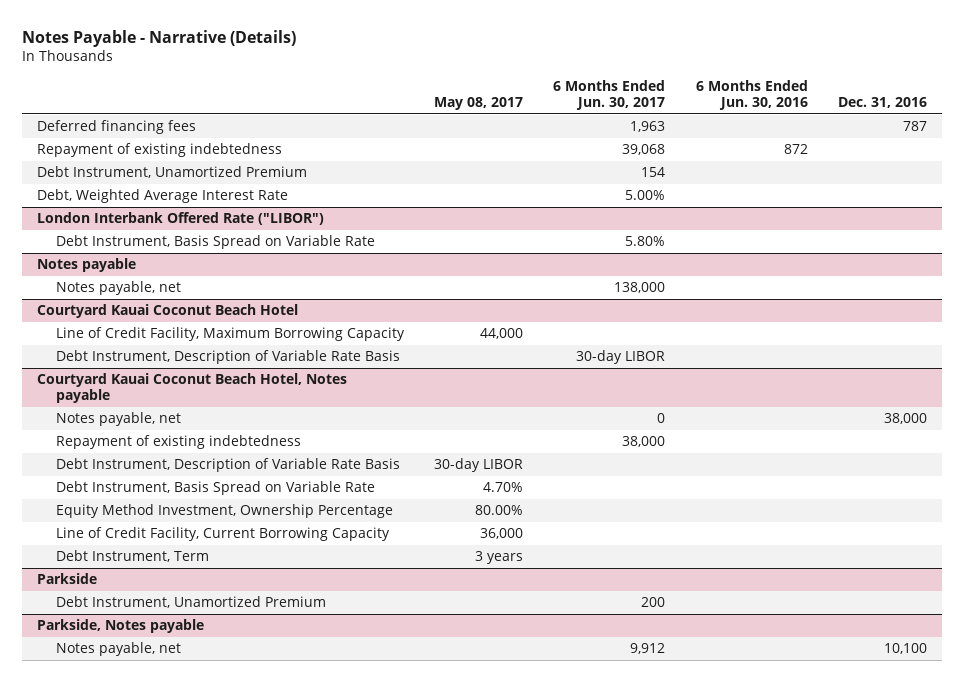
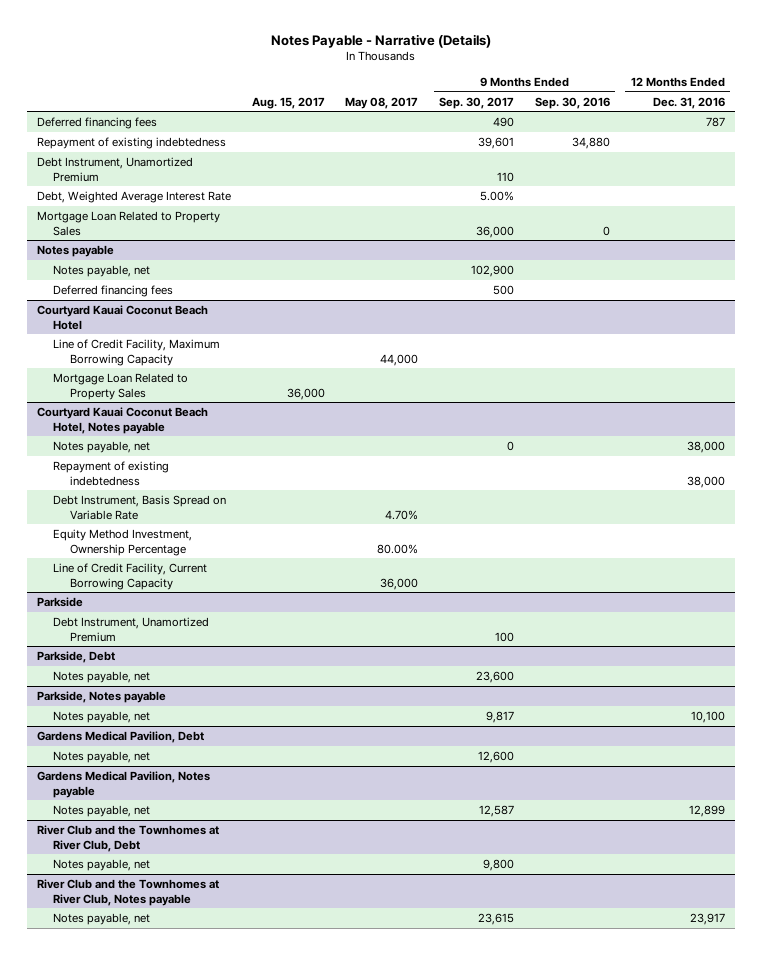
- | May 08, 2017 | 6 Months Ended Jun. 30, 2017 | 6 Months Ended Jun. 30, 2016 | Dec. 31, 2016
+ | Aug. 15, 2017 | May 08, 2017 | 9 Months Ended Sep. 30, 2017 | 9 Months Ended Sep. 30, 2016 | 12 Months Ended Dec. 31, 2016
- London Interbank Offered Rate ("LIBOR")
- Debt Instrument, Basis Spread on Variable Rate | | 5.80% | |
+ Mortgage Loan Related to Property Sales | | | 36,000 | 0 |
@ Notes payable
+ Deferred financing fees | | | 500 | |
@ Courtyard Kauai Coconut Beach Hotel
- Debt Instrument, Description of Variable Rate Basis | | 30-day LIBOR | |
+ Mortgage Loan Related to Property Sales | 36,000 | | | |
@ Courtyard Kauai Coconut Beach Hotel, Notes payable
- Debt Instrument, Description of Variable Rate Basis | 30-day LIBOR | | |
- Debt Instrument, Term | 3 years | | |
+ Parkside, Debt
+ Notes payable, net | | | 23,600 | |
+ Gardens Medical Pavilion, Debt
+ Notes payable, net | | | 12,600 | |
+ Gardens Medical Pavilion, Notes payable
+ Notes payable, net | | | 12,587 | | 12,899
+ River Club and the Townhomes at River Club, Debt
+ Notes payable, net | | | 9,800 | |
+ River Club and the Townhomes at River Club, Notes payable
+ Notes payable, net | | | 23,615 | | 23,917

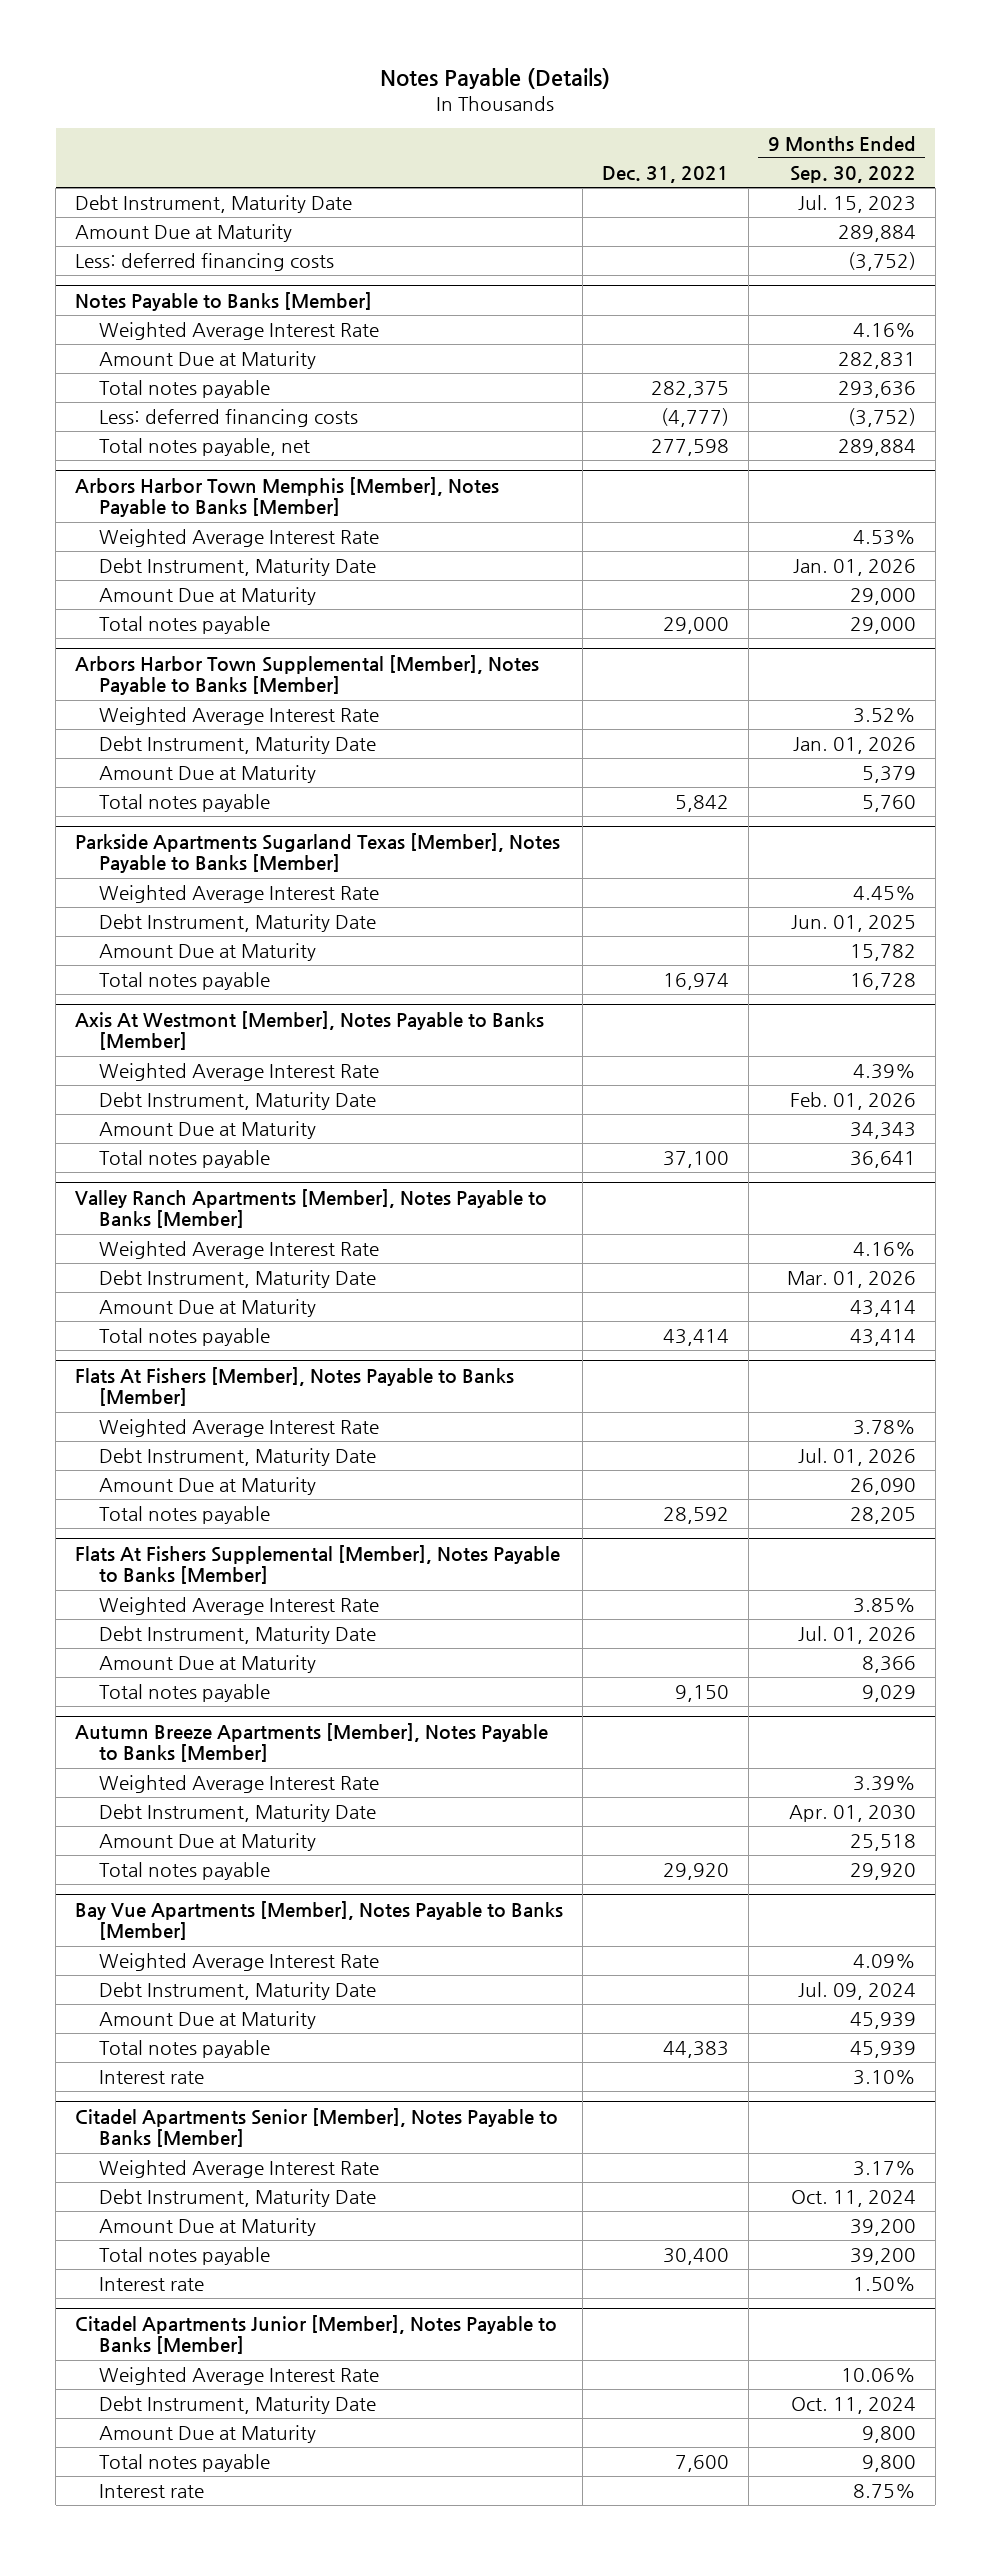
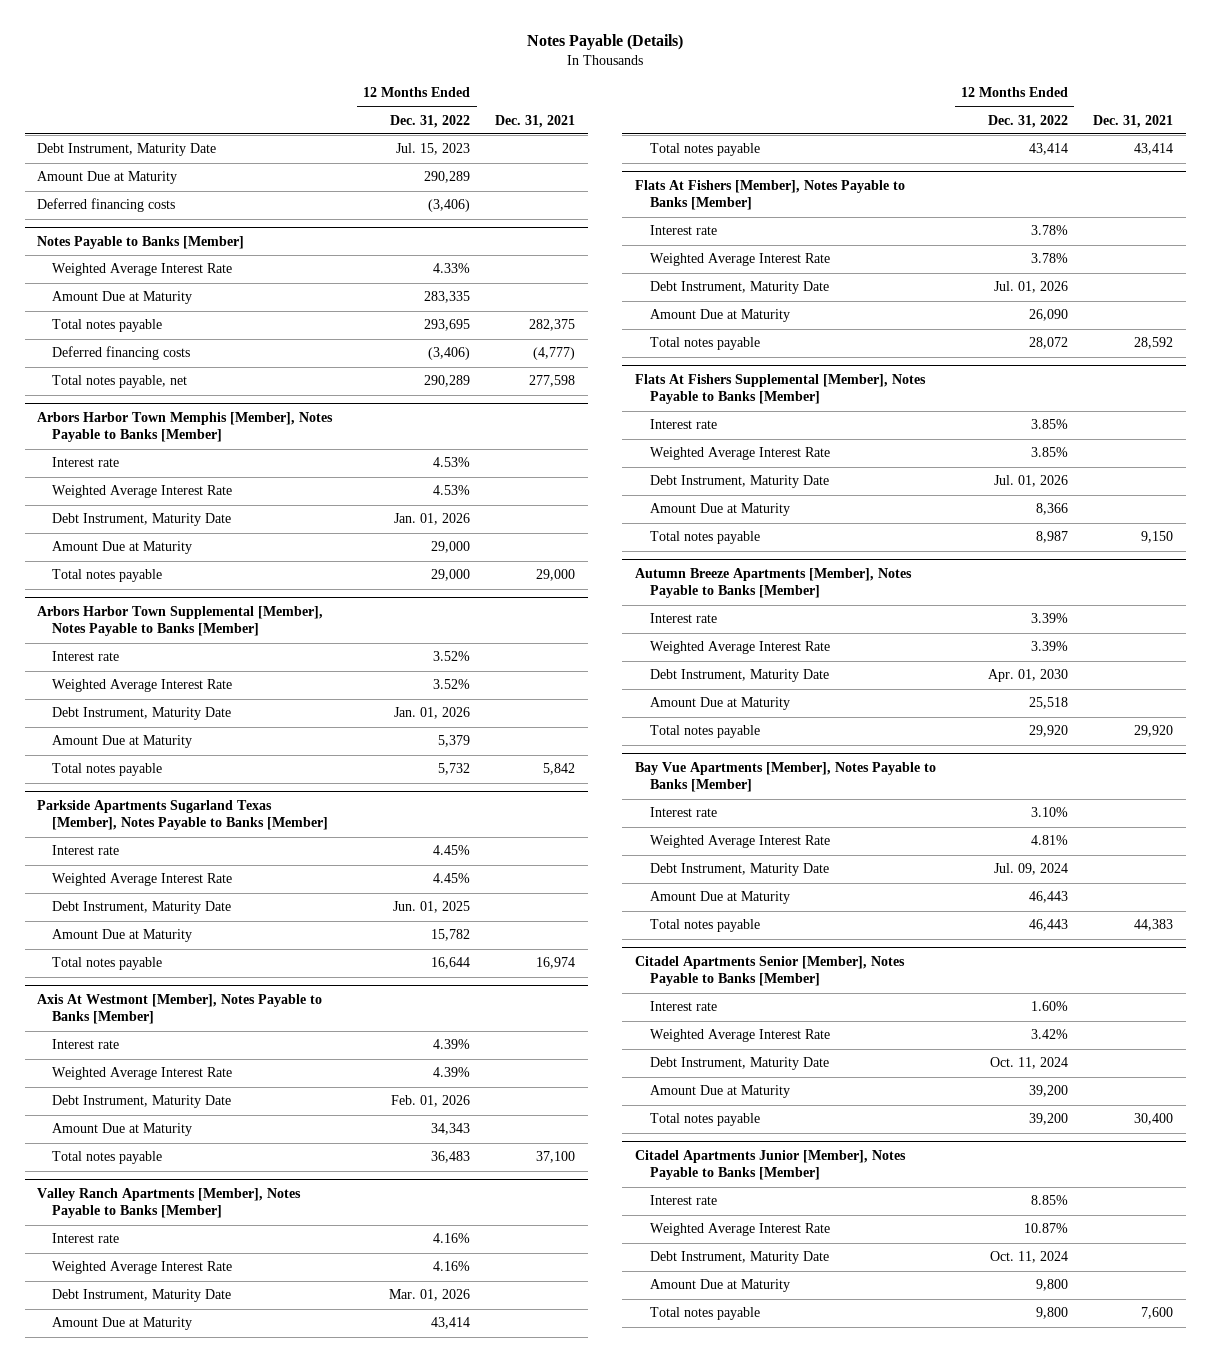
- | Dec. 31, 2021 | 9 Months Ended Sep. 30, 2022
+ | 12 Months Ended Dec. 31, 2022 | Dec. 31, 2021
- Less: deferred financing costs | | (3,752)
+ Deferred financing costs | (3,406) |
@ Notes Payable to Banks [Member]
- Less: deferred financing costs | (4,777) | (3,752)
+ Deferred financing costs | (3,406) | (4,777)
@ Arbors Harbor Town Memphis [Member], Notes Payable to Banks [Member]
+ Interest rate | 4.53% |
@ Arbors Harbor Town Supplemental [Member], Notes Payable to Banks [Member]
+ Interest rate | 3.52% |
@ Parkside Apartments Sugarland Texas [Member], Notes Payable to Banks [Member]
+ Interest rate | 4.45% |
@ Axis At Westmont [Member], Notes Payable to Banks [Member]
+ Interest rate | 4.39% |
@ Valley Ranch Apartments [Member], Notes Payable to Banks [Member]
+ Interest rate | 4.16% |
@ Flats At Fishers [Member], Notes Payable to Banks [Member]
+ Interest rate | 3.78% |
@ Flats At Fishers Supplemental [Member], Notes Payable to Banks [Member]
+ Interest rate | 3.85% |
@ Autumn Breeze Apartments [Member], Notes Payable to Banks [Member]
+ Interest rate | 3.39% |
@ Bay Vue Apartments [Member], Notes Payable to Banks [Member]
moved up: Interest rate | 3.10% |
@ Citadel Apartments Senior [Member], Notes Payable to Banks [Member]
moved up: Interest rate | 1.60% |
@ Citadel Apartments Junior [Member], Notes Payable to Banks [Member]
moved up: Interest rate | 8.85% |

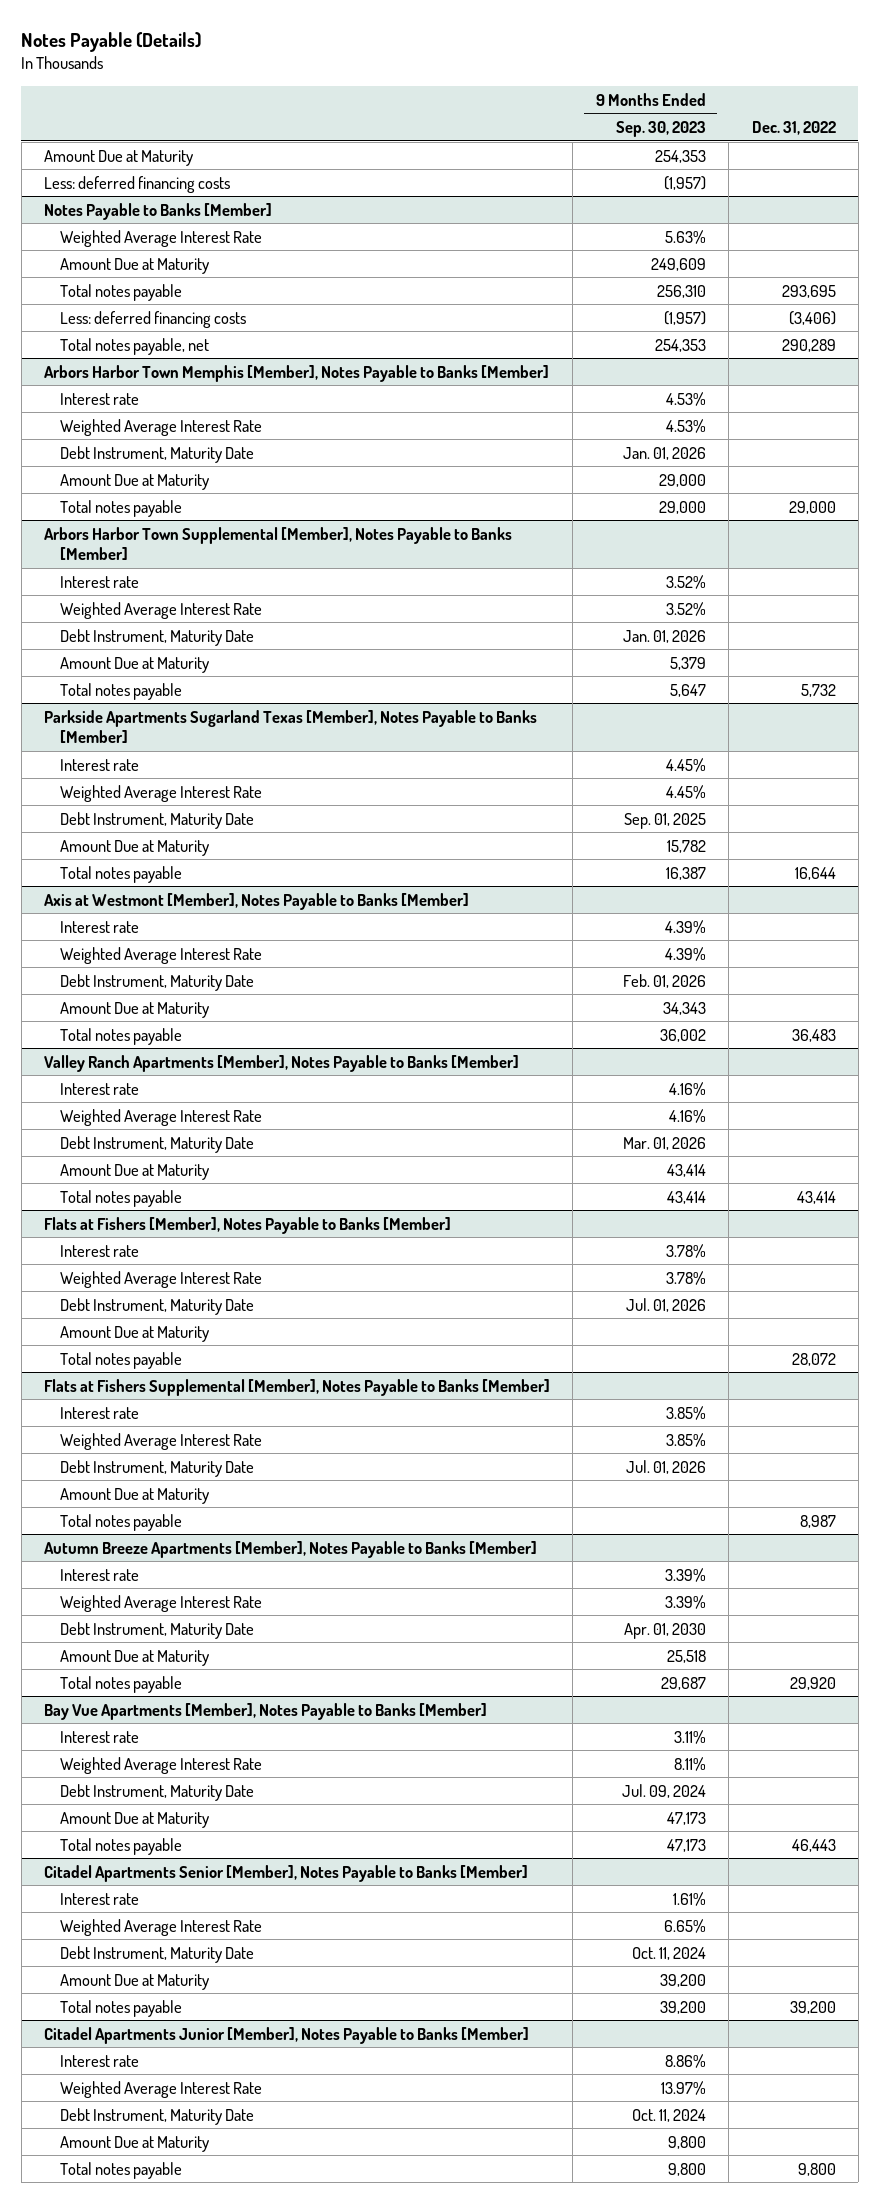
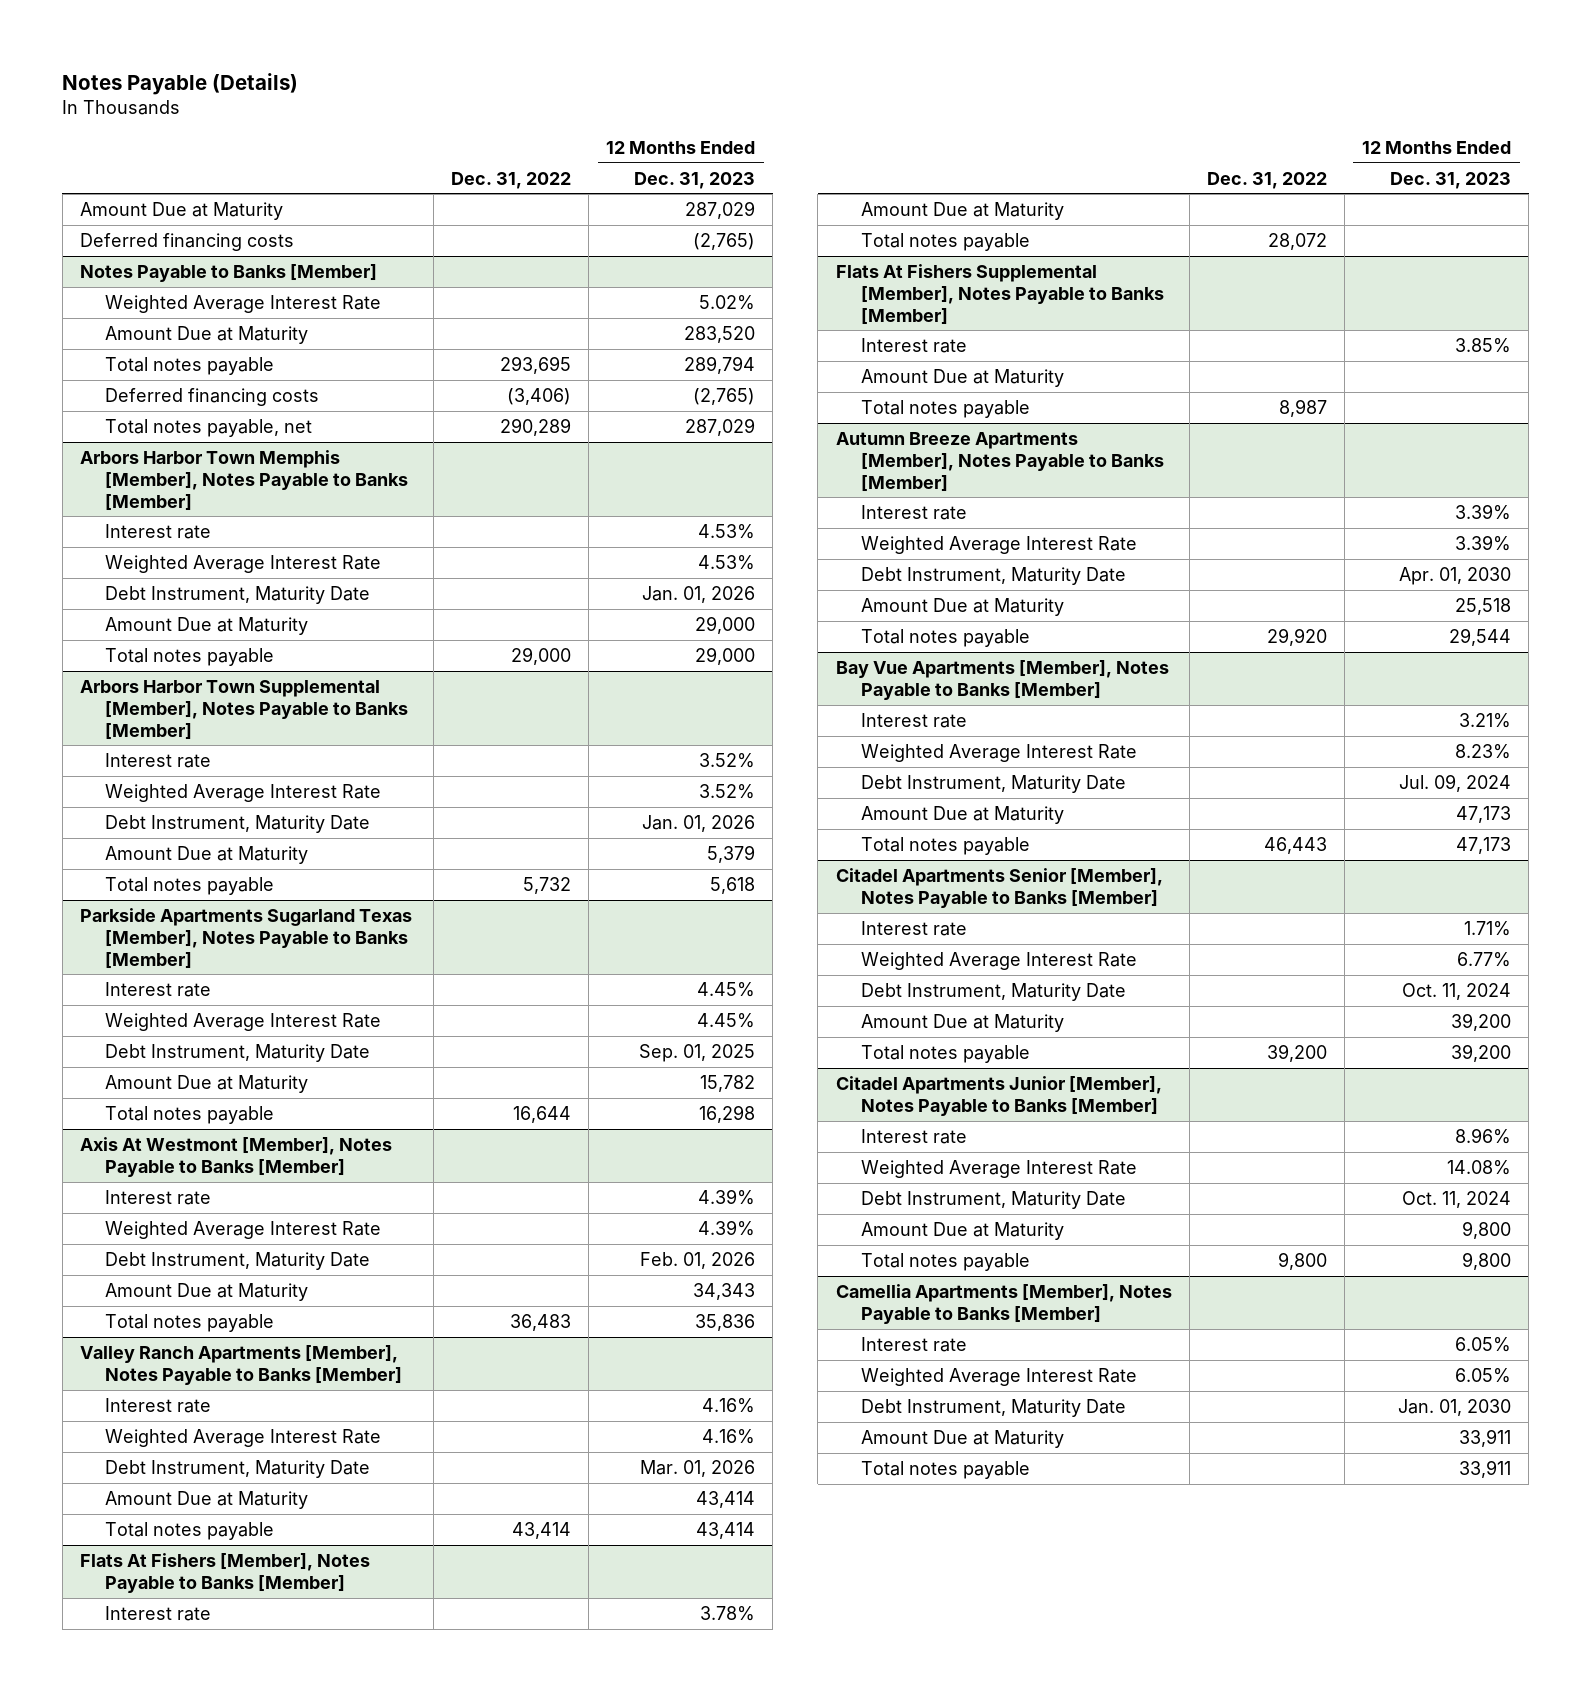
- | 9 Months Ended Sep. 30, 2023 | Dec. 31, 2022
+ | Dec. 31, 2022 | 12 Months Ended Dec. 31, 2023
- Less: deferred financing costs | (1,957) |
+ Deferred financing costs | | (2,765)
@ Notes Payable to Banks [Member]
- Less: deferred financing costs | (1,957) | (3,406)
+ Deferred financing costs | (3,406) | (2,765)
- Axis at Westmont [Member], Notes Payable to Banks [Member]
+ Axis At Westmont [Member], Notes Payable to Banks [Member]
- Flats at Fishers [Member], Notes Payable to Banks [Member]
+ Flats At Fishers [Member], Notes Payable to Banks [Member]
- Weighted Average Interest Rate | 3.78% |
- Debt Instrument, Maturity Date | Jul. 01, 2026 |
- Flats at Fishers Supplemental [Member], Notes Payable to Banks [Member]
+ Flats At Fishers Supplemental [Member], Notes Payable to Banks [Member]
- Weighted Average Interest Rate | 3.85% |
- Debt Instrument, Maturity Date | Jul. 01, 2026 |
+ Camellia Apartments [Member], Notes Payable to Banks [Member]
+ Interest rate | | 6.05%
+ Weighted Average Interest Rate | | 6.05%
+ Debt Instrument, Maturity Date | | Jan. 01, 2030
+ Amount Due at Maturity | | 33,911
+ Total notes payable | | 33,911

